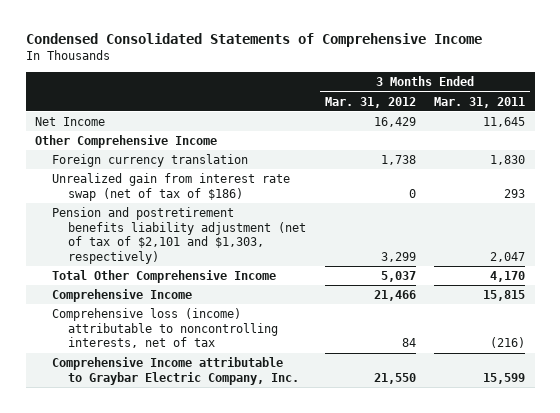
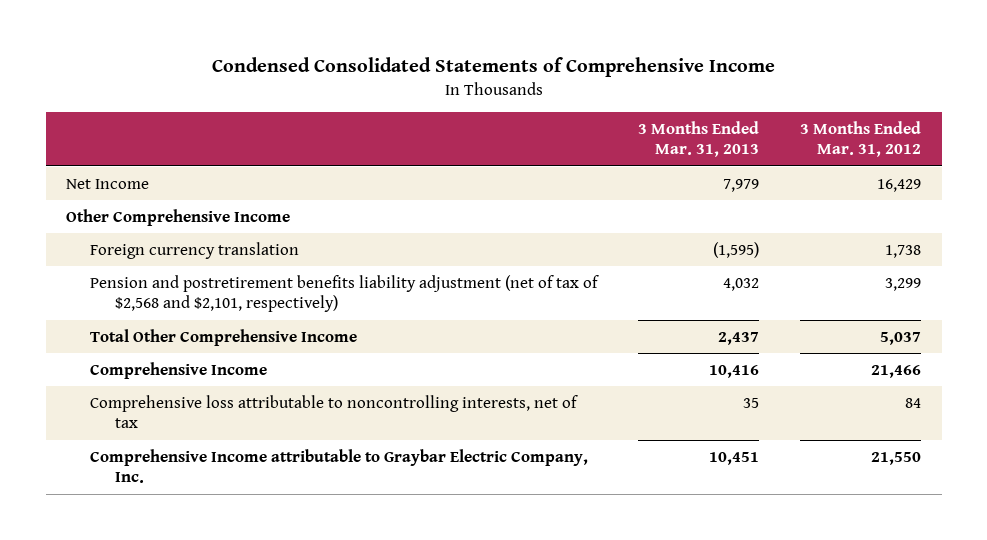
- | 3 Months Ended Mar. 31, 2012 | 3 Months Ended Mar. 31, 2011
+ | 3 Months Ended Mar. 31, 2013 | 3 Months Ended Mar. 31, 2012
- Unrealized gain from interest rate swap (net of tax of $186) | 0 | 293
- Pension and postretirement benefits liability adjustment (net of tax of $2,101 and $1,303, respectively) | 3,299 | 2,047
+ Pension and postretirement benefits liability adjustment (net of tax of $2,568 and $2,101, respectively) | 4,032 | 3,299
- Comprehensive loss (income) attributable to noncontrolling interests, net of tax | 84 | (216)
+ Comprehensive loss attributable to noncontrolling interests, net of tax | 35 | 84

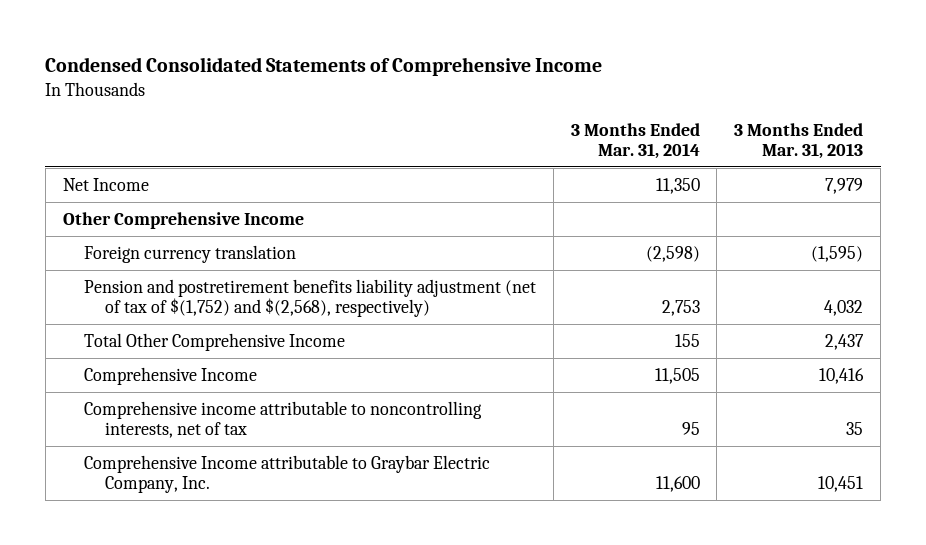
- | 3 Months Ended Mar. 31, 2013 | 3 Months Ended Mar. 31, 2012
+ | 3 Months Ended Mar. 31, 2014 | 3 Months Ended Mar. 31, 2013
- Pension and postretirement benefits liability adjustment (net of tax of $2,568 and $2,101, respectively) | 4,032 | 3,299
+ Pension and postretirement benefits liability adjustment (net of tax of $(1,752) and $(2,568), respectively) | 2,753 | 4,032
- Comprehensive loss attributable to noncontrolling interests, net of tax | 35 | 84
+ Comprehensive income attributable to noncontrolling interests, net of tax | 95 | 35

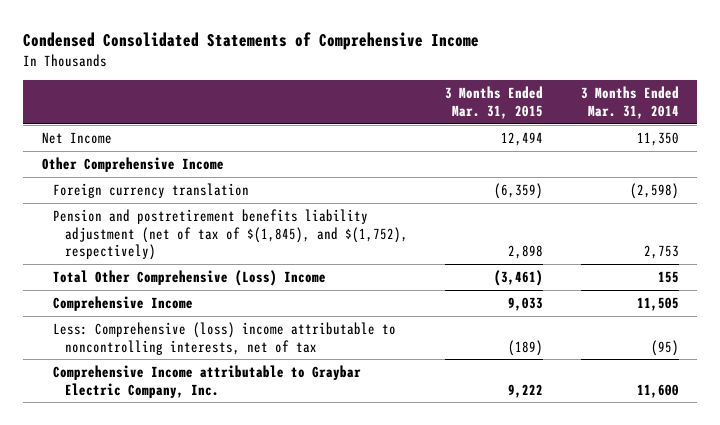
- | 3 Months Ended Mar. 31, 2014 | 3 Months Ended Mar. 31, 2013
+ | 3 Months Ended Mar. 31, 2015 | 3 Months Ended Mar. 31, 2014
- Pension and postretirement benefits liability adjustment (net of tax of $(1,752) and $(2,568), respectively) | 2,753 | 4,032
- Total Other Comprehensive Income | 155 | 2,437
+ Pension and postretirement benefits liability adjustment (net of tax of $(1,845), and $(1,752), respectively) | 2,898 | 2,753
+ Total Other Comprehensive (Loss) Income | (3,461) | 155
- Comprehensive income attributable to noncontrolling interests, net of tax | 95 | 35
+ Less: Comprehensive (loss) income attributable to noncontrolling interests, net of tax | (189) | (95)

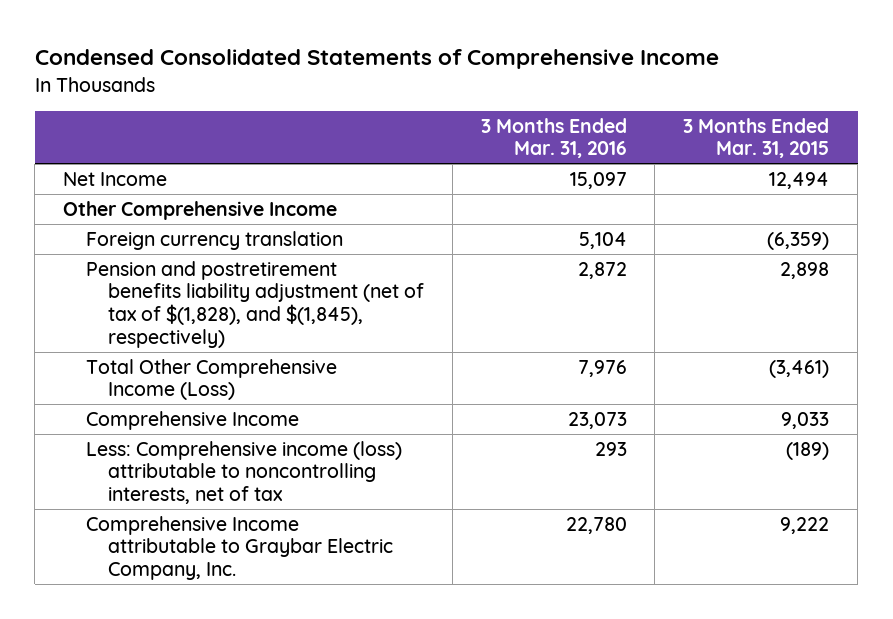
- | 3 Months Ended Mar. 31, 2015 | 3 Months Ended Mar. 31, 2014
+ | 3 Months Ended Mar. 31, 2016 | 3 Months Ended Mar. 31, 2015
- Pension and postretirement benefits liability adjustment (net of tax of $(1,845), and $(1,752), respectively) | 2,898 | 2,753
- Total Other Comprehensive (Loss) Income | (3,461) | 155
+ Pension and postretirement benefits liability adjustment (net of tax of $(1,828), and $(1,845), respectively) | 2,872 | 2,898
+ Total Other Comprehensive Income (Loss) | 7,976 | (3,461)
- Less: Comprehensive (loss) income attributable to noncontrolling interests, net of tax | (189) | (95)
+ Less: Comprehensive income (loss) attributable to noncontrolling interests, net of tax | 293 | (189)

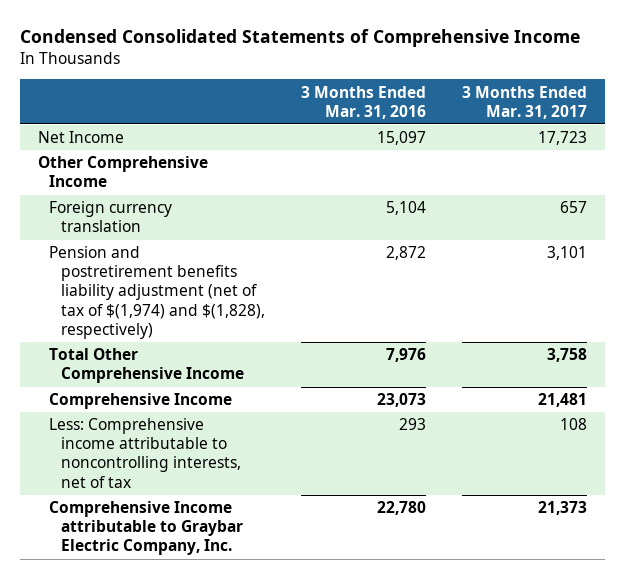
- | 3 Months Ended Mar. 31, 2016 | 3 Months Ended Mar. 31, 2015
+ | 3 Months Ended Mar. 31, 2016 | 3 Months Ended Mar. 31, 2017
- Pension and postretirement benefits liability adjustment (net of tax of $(1,828), and $(1,845), respectively) | 2,872 | 2,898
- Total Other Comprehensive Income (Loss) | 7,976 | (3,461)
+ Pension and postretirement benefits liability adjustment (net of tax of $(1,974) and $(1,828), respectively) | 2,872 | 3,101
+ Total Other Comprehensive Income | 7,976 | 3,758
- Less: Comprehensive income (loss) attributable to noncontrolling interests, net of tax | 293 | (189)
+ Less: Comprehensive income attributable to noncontrolling interests, net of tax | 293 | 108

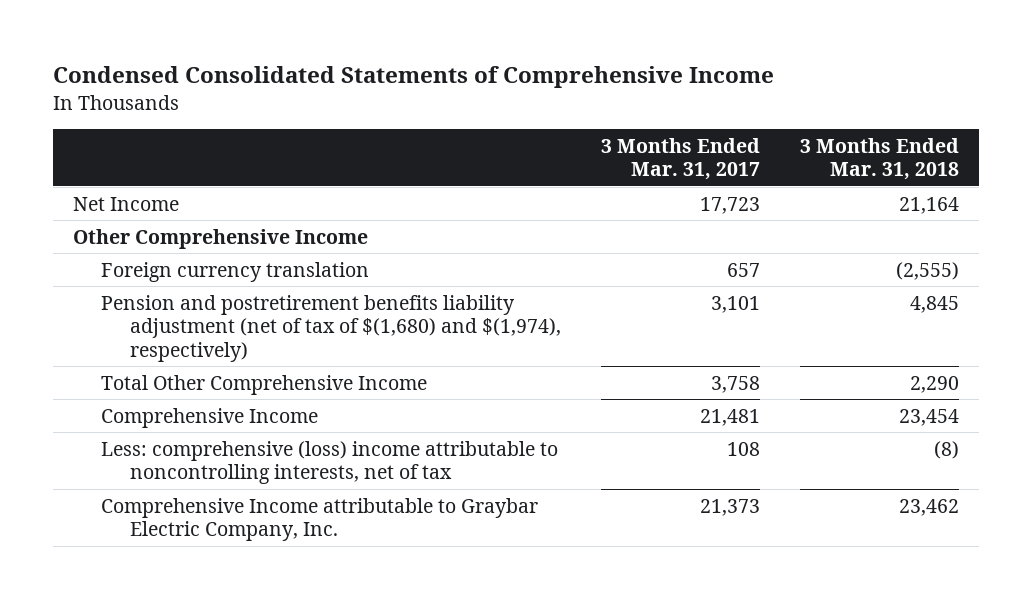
- | 3 Months Ended Mar. 31, 2016 | 3 Months Ended Mar. 31, 2017
+ | 3 Months Ended Mar. 31, 2017 | 3 Months Ended Mar. 31, 2018
- Pension and postretirement benefits liability adjustment (net of tax of $(1,974) and $(1,828), respectively) | 2,872 | 3,101
+ Pension and postretirement benefits liability adjustment (net of tax of $(1,680) and $(1,974), respectively) | 3,101 | 4,845
- Less: Comprehensive income attributable to noncontrolling interests, net of tax | 293 | 108
+ Less: comprehensive (loss) income attributable to noncontrolling interests, net of tax | 108 | (8)

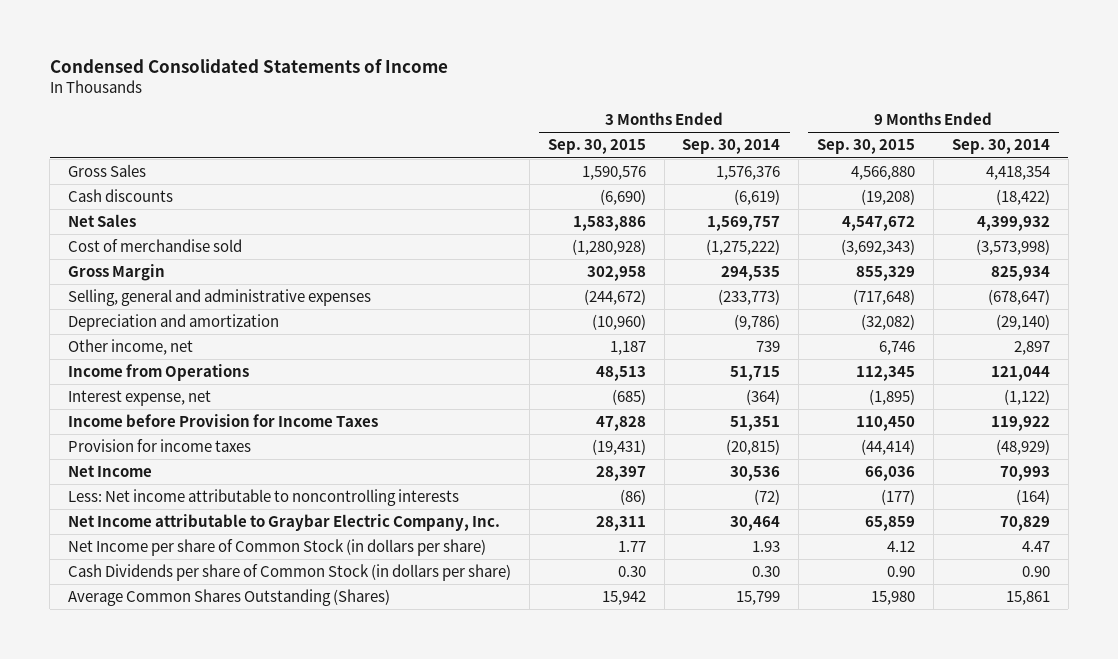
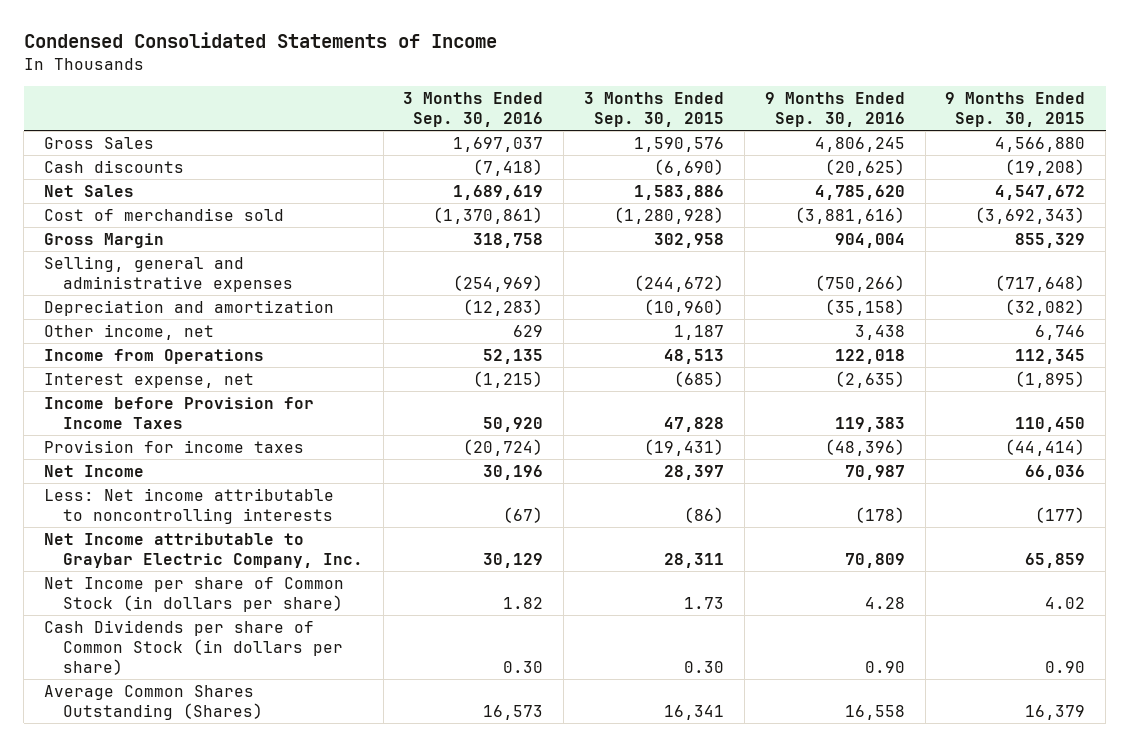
- | 3 Months Ended Sep. 30, 2015 | 3 Months Ended Sep. 30, 2014 | 9 Months Ended Sep. 30, 2015 | 9 Months Ended Sep. 30, 2014
+ | 3 Months Ended Sep. 30, 2016 | 3 Months Ended Sep. 30, 2015 | 9 Months Ended Sep. 30, 2016 | 9 Months Ended Sep. 30, 2015
- Net Income per share of Common Stock (in dollars per share) | 1.77 | 1.93 | 4.12 | 4.47
+ Net Income per share of Common Stock (in dollars per share) | 1.82 | 1.73 | 4.28 | 4.02
- Average Common Shares Outstanding (Shares) | 15,942 | 15,799 | 15,980 | 15,861
+ Average Common Shares Outstanding (Shares) | 16,573 | 16,341 | 16,558 | 16,379

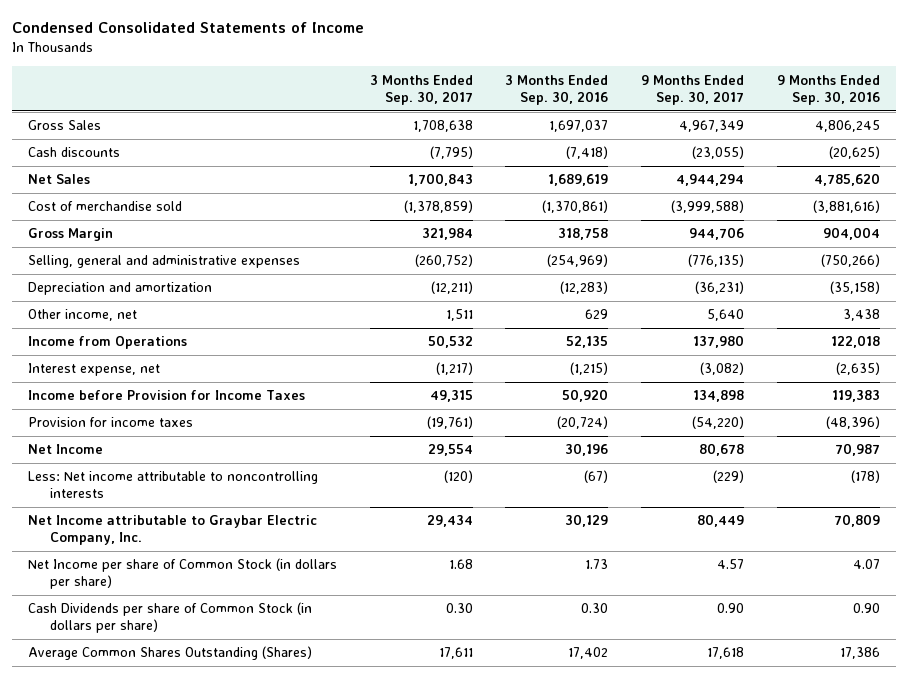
- | 3 Months Ended Sep. 30, 2016 | 3 Months Ended Sep. 30, 2015 | 9 Months Ended Sep. 30, 2016 | 9 Months Ended Sep. 30, 2015
+ | 3 Months Ended Sep. 30, 2017 | 3 Months Ended Sep. 30, 2016 | 9 Months Ended Sep. 30, 2017 | 9 Months Ended Sep. 30, 2016
- Net Income per share of Common Stock (in dollars per share) | 1.82 | 1.73 | 4.28 | 4.02
+ Net Income per share of Common Stock (in dollars per share) | 1.68 | 1.73 | 4.57 | 4.07
- Average Common Shares Outstanding (Shares) | 16,573 | 16,341 | 16,558 | 16,379
+ Average Common Shares Outstanding (Shares) | 17,611 | 17,402 | 17,618 | 17,386

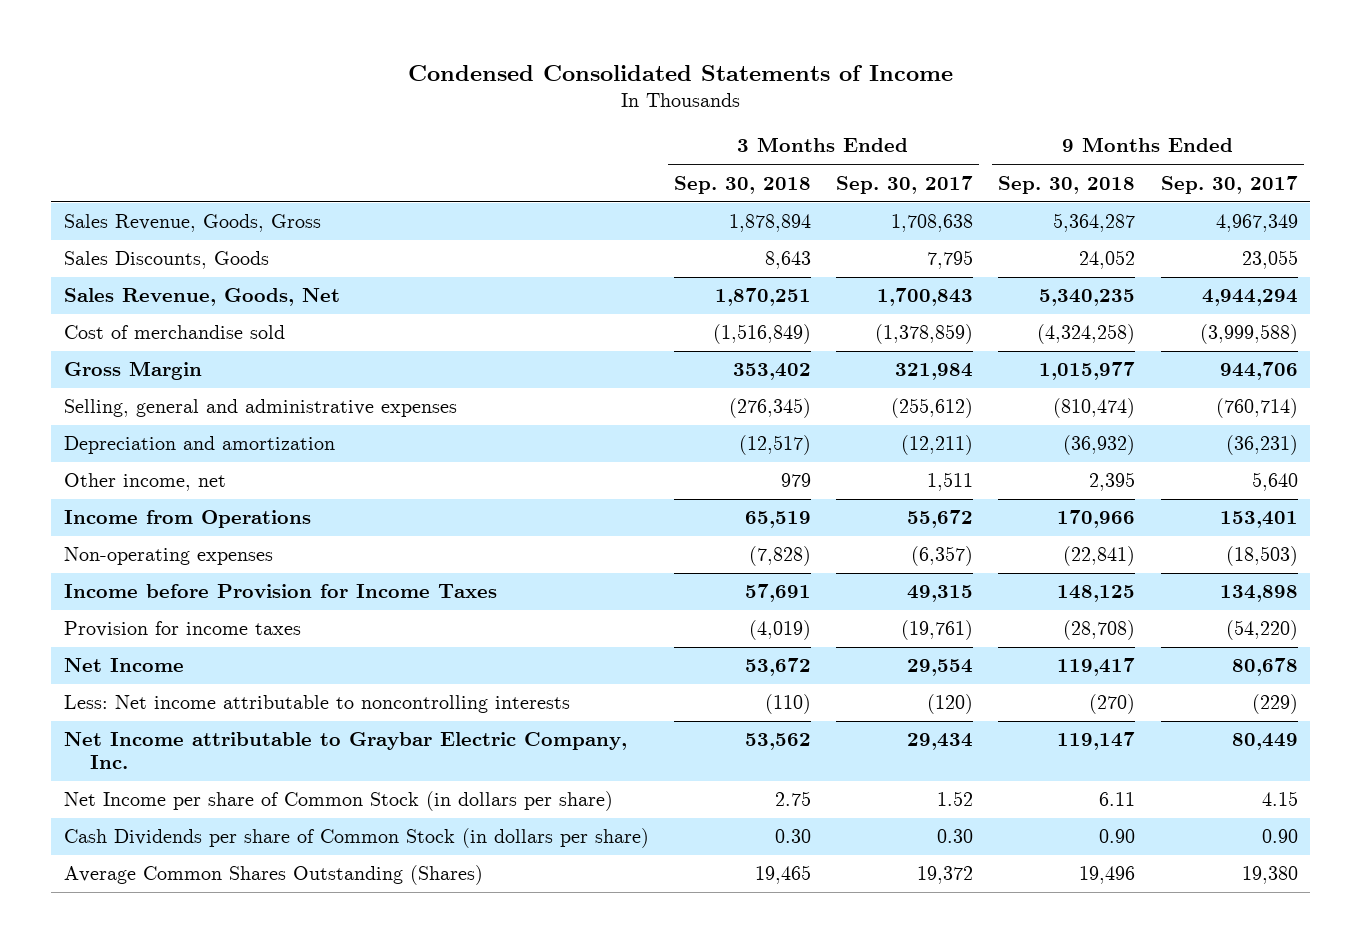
- | 3 Months Ended Sep. 30, 2017 | 3 Months Ended Sep. 30, 2016 | 9 Months Ended Sep. 30, 2017 | 9 Months Ended Sep. 30, 2016
+ | 3 Months Ended Sep. 30, 2018 | 3 Months Ended Sep. 30, 2017 | 9 Months Ended Sep. 30, 2018 | 9 Months Ended Sep. 30, 2017
- Gross Sales | 1,708,638 | 1,697,037 | 4,967,349 | 4,806,245
- Cash discounts | (7,795) | (7,418) | (23,055) | (20,625)
- Net Sales | 1,700,843 | 1,689,619 | 4,944,294 | 4,785,620
+ Sales Revenue, Goods, Gross | 1,878,894 | 1,708,638 | 5,364,287 | 4,967,349
+ Sales Discounts, Goods | 8,643 | 7,795 | 24,052 | 23,055
+ Sales Revenue, Goods, Net | 1,870,251 | 1,700,843 | 5,340,235 | 4,944,294
- Selling, general and administrative expenses | (260,752) | (254,969) | (776,135) | (750,266)
+ Selling, general and administrative expenses | (276,345) | (255,612) | (810,474) | (760,714)
- Income from Operations | 50,532 | 52,135 | 137,980 | 122,018
- Interest expense, net | (1,217) | (1,215) | (3,082) | (2,635)
+ Income from Operations | 65,519 | 55,672 | 170,966 | 153,401
+ Non-operating expenses | (7,828) | (6,357) | (22,841) | (18,503)
- Net Income per share of Common Stock (in dollars per share) | 1.68 | 1.73 | 4.57 | 4.07
+ Net Income per share of Common Stock (in dollars per share) | 2.75 | 1.52 | 6.11 | 4.15
- Average Common Shares Outstanding (Shares) | 17,611 | 17,402 | 17,618 | 17,386
+ Average Common Shares Outstanding (Shares) | 19,465 | 19,372 | 19,496 | 19,380

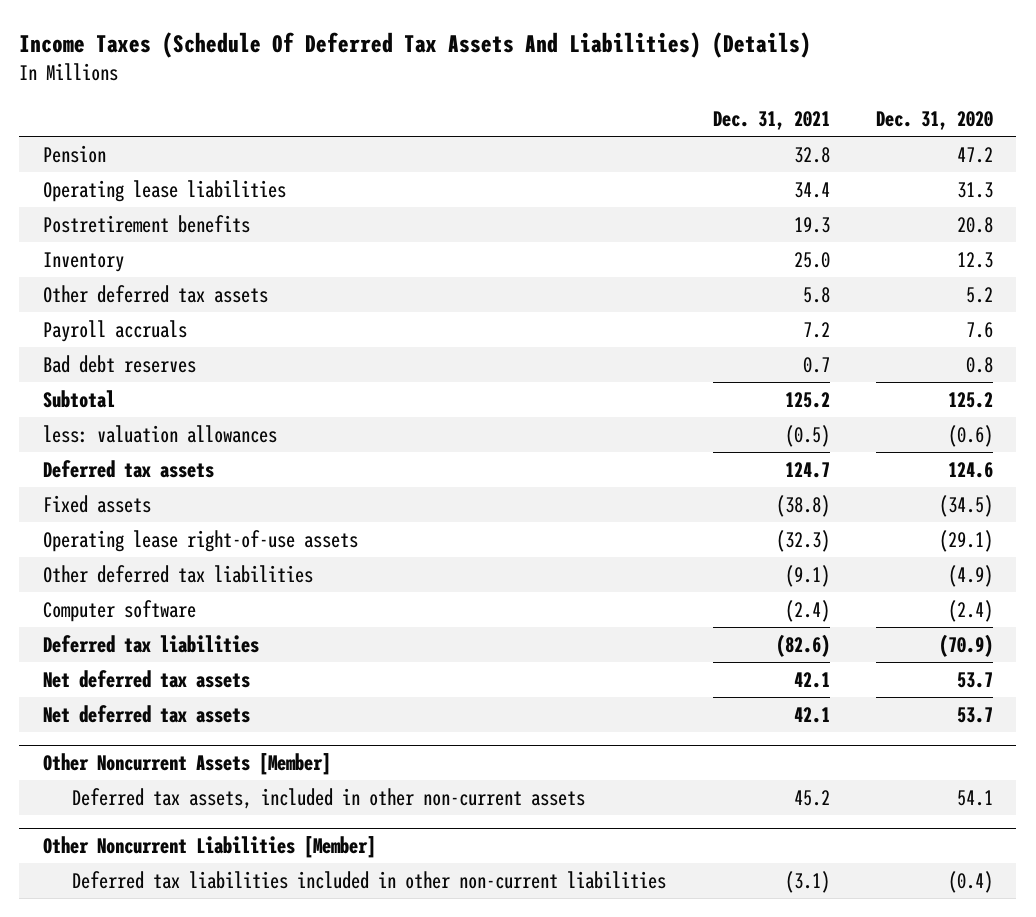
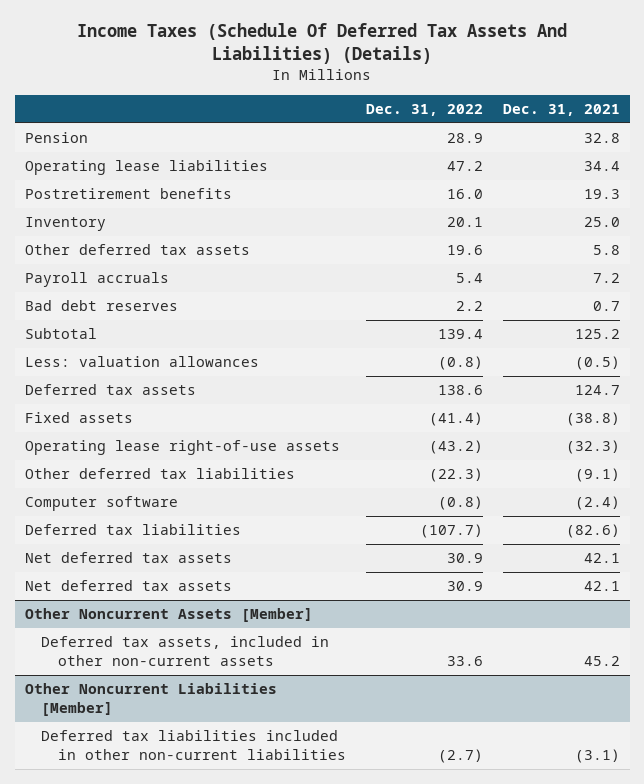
- | Dec. 31, 2021 | Dec. 31, 2020
+ | Dec. 31, 2022 | Dec. 31, 2021
- less: valuation allowances | (0.5) | (0.6)
+ Less: valuation allowances | (0.8) | (0.5)

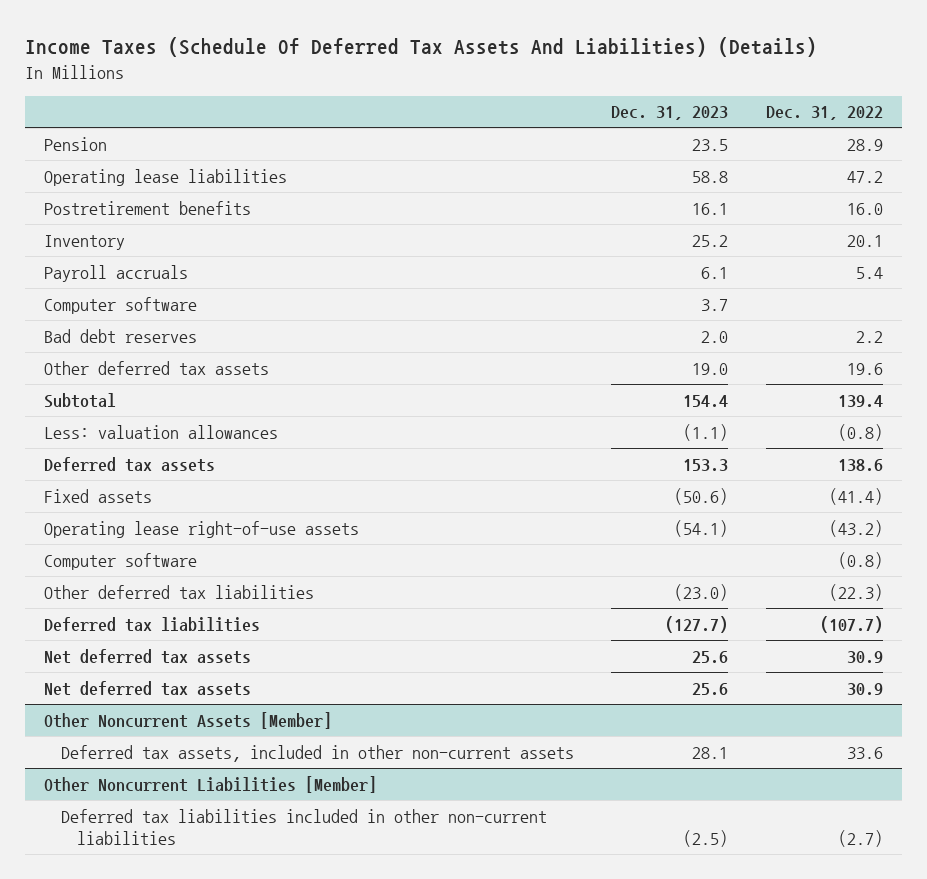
- | Dec. 31, 2022 | Dec. 31, 2021
+ | Dec. 31, 2023 | Dec. 31, 2022
+ Computer software | 3.7 |
moved down: Other deferred tax assets | 19.0 | 19.6
moved down: Other deferred tax liabilities | (23.0) | (22.3)

